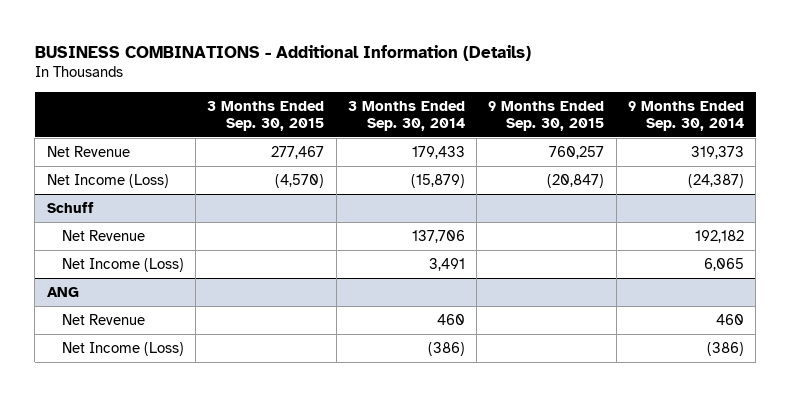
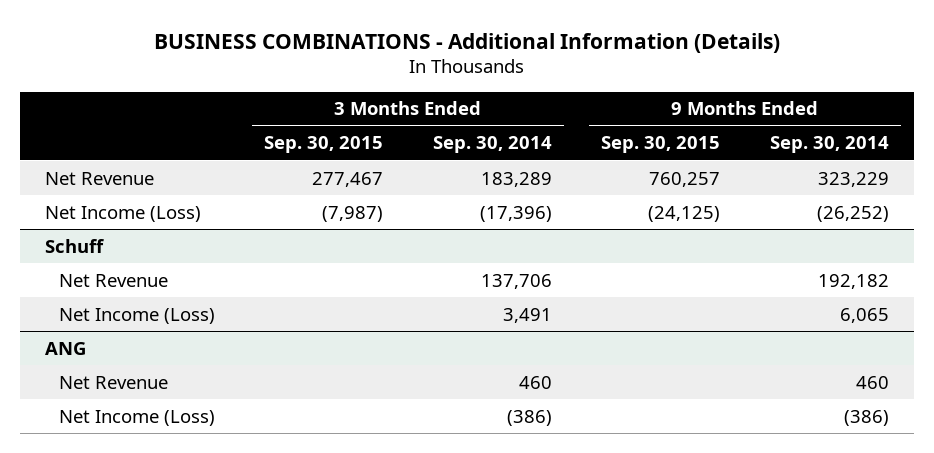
- Net Revenue | 277,467 | 179,433 | 760,257 | 319,373
- Net Income (Loss) | (4,570) | (15,879) | (20,847) | (24,387)
+ Net Revenue | 277,467 | 183,289 | 760,257 | 323,229
+ Net Income (Loss) | (7,987) | (17,396) | (24,125) | (26,252)

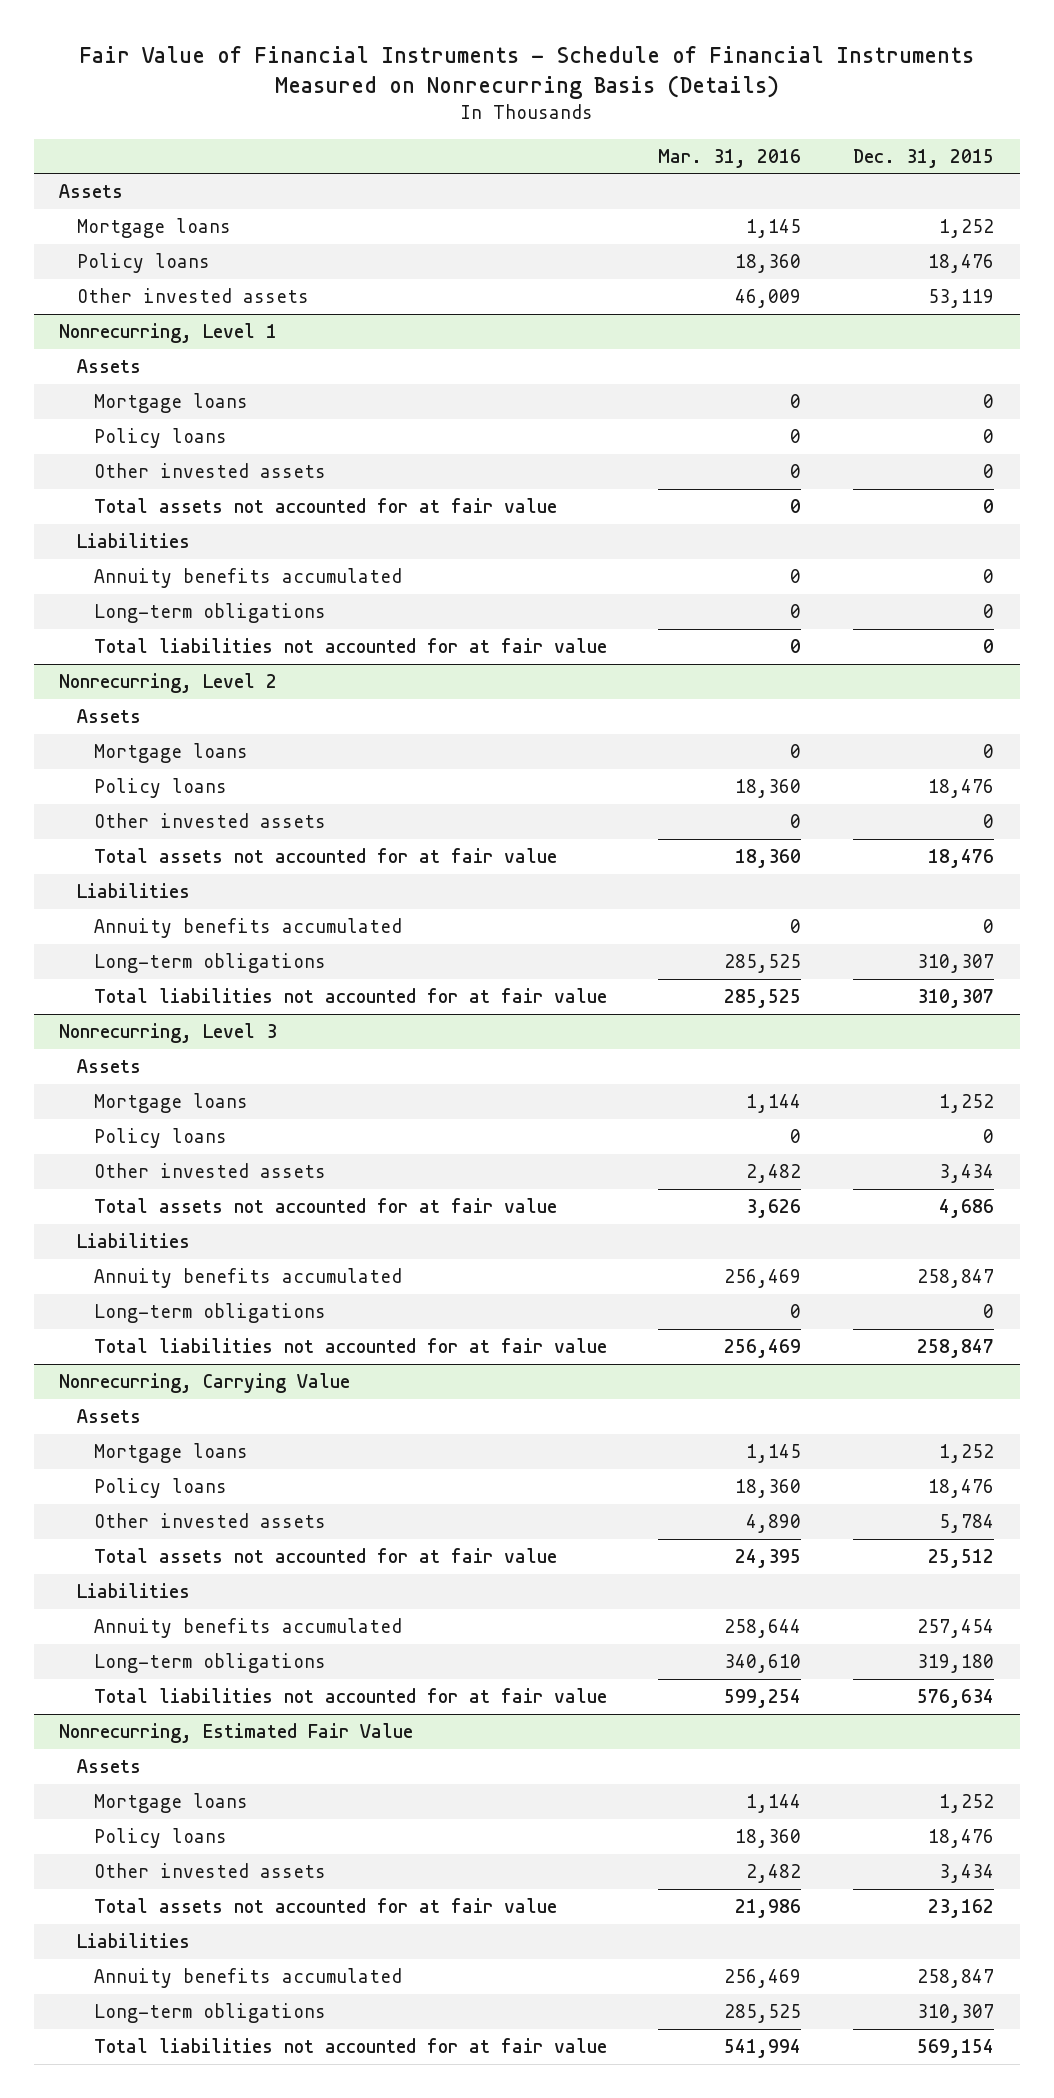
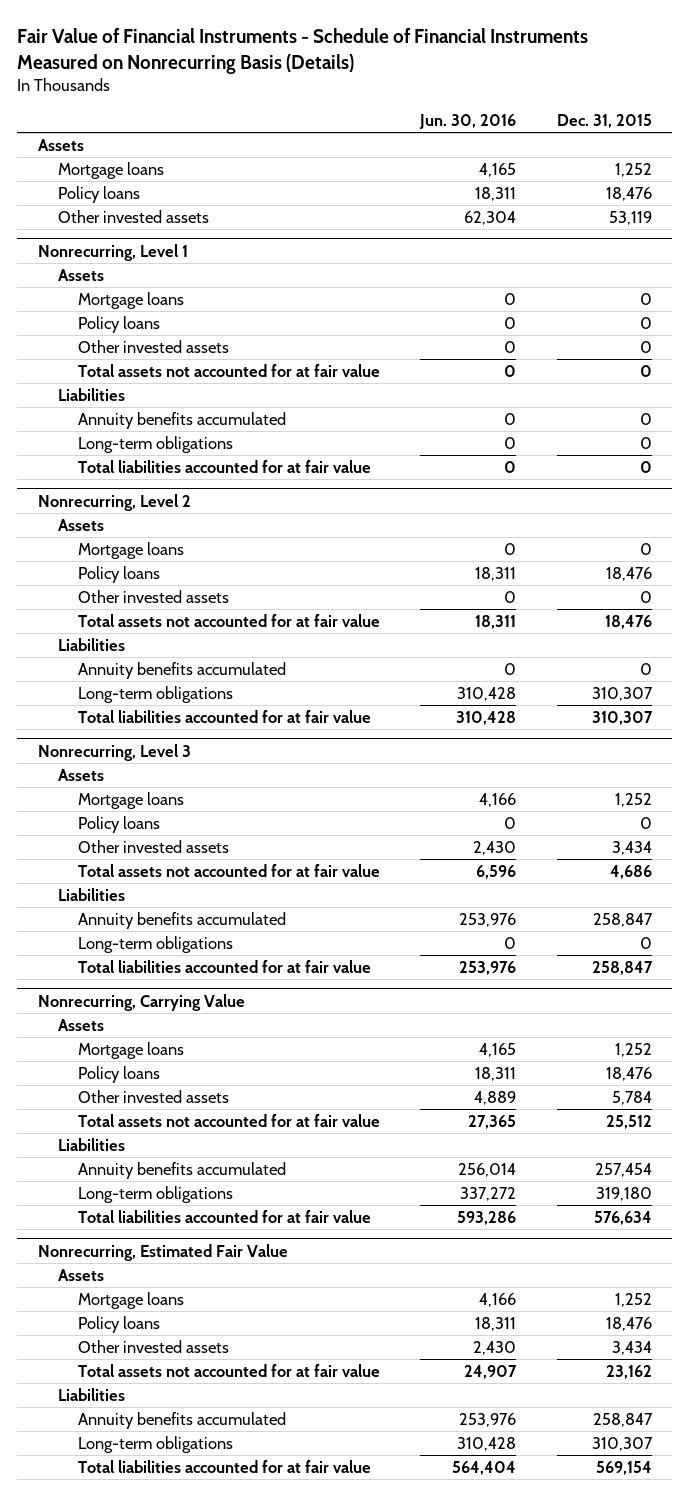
- | Mar. 31, 2016 | Dec. 31, 2015
+ | Jun. 30, 2016 | Dec. 31, 2015
@ Nonrecurring, Level 1
- Total liabilities not accounted for at fair value | 0 | 0
+ Total liabilities accounted for at fair value | 0 | 0
@ Nonrecurring, Level 2
- Total liabilities not accounted for at fair value | 285,525 | 310,307
+ Total liabilities accounted for at fair value | 310,428 | 310,307
@ Nonrecurring, Level 3
- Total liabilities not accounted for at fair value | 256,469 | 258,847
+ Total liabilities accounted for at fair value | 253,976 | 258,847
@ Nonrecurring, Carrying Value
- Total liabilities not accounted for at fair value | 599,254 | 576,634
+ Total liabilities accounted for at fair value | 593,286 | 576,634
@ Nonrecurring, Estimated Fair Value
- Total liabilities not accounted for at fair value | 541,994 | 569,154
+ Total liabilities accounted for at fair value | 564,404 | 569,154

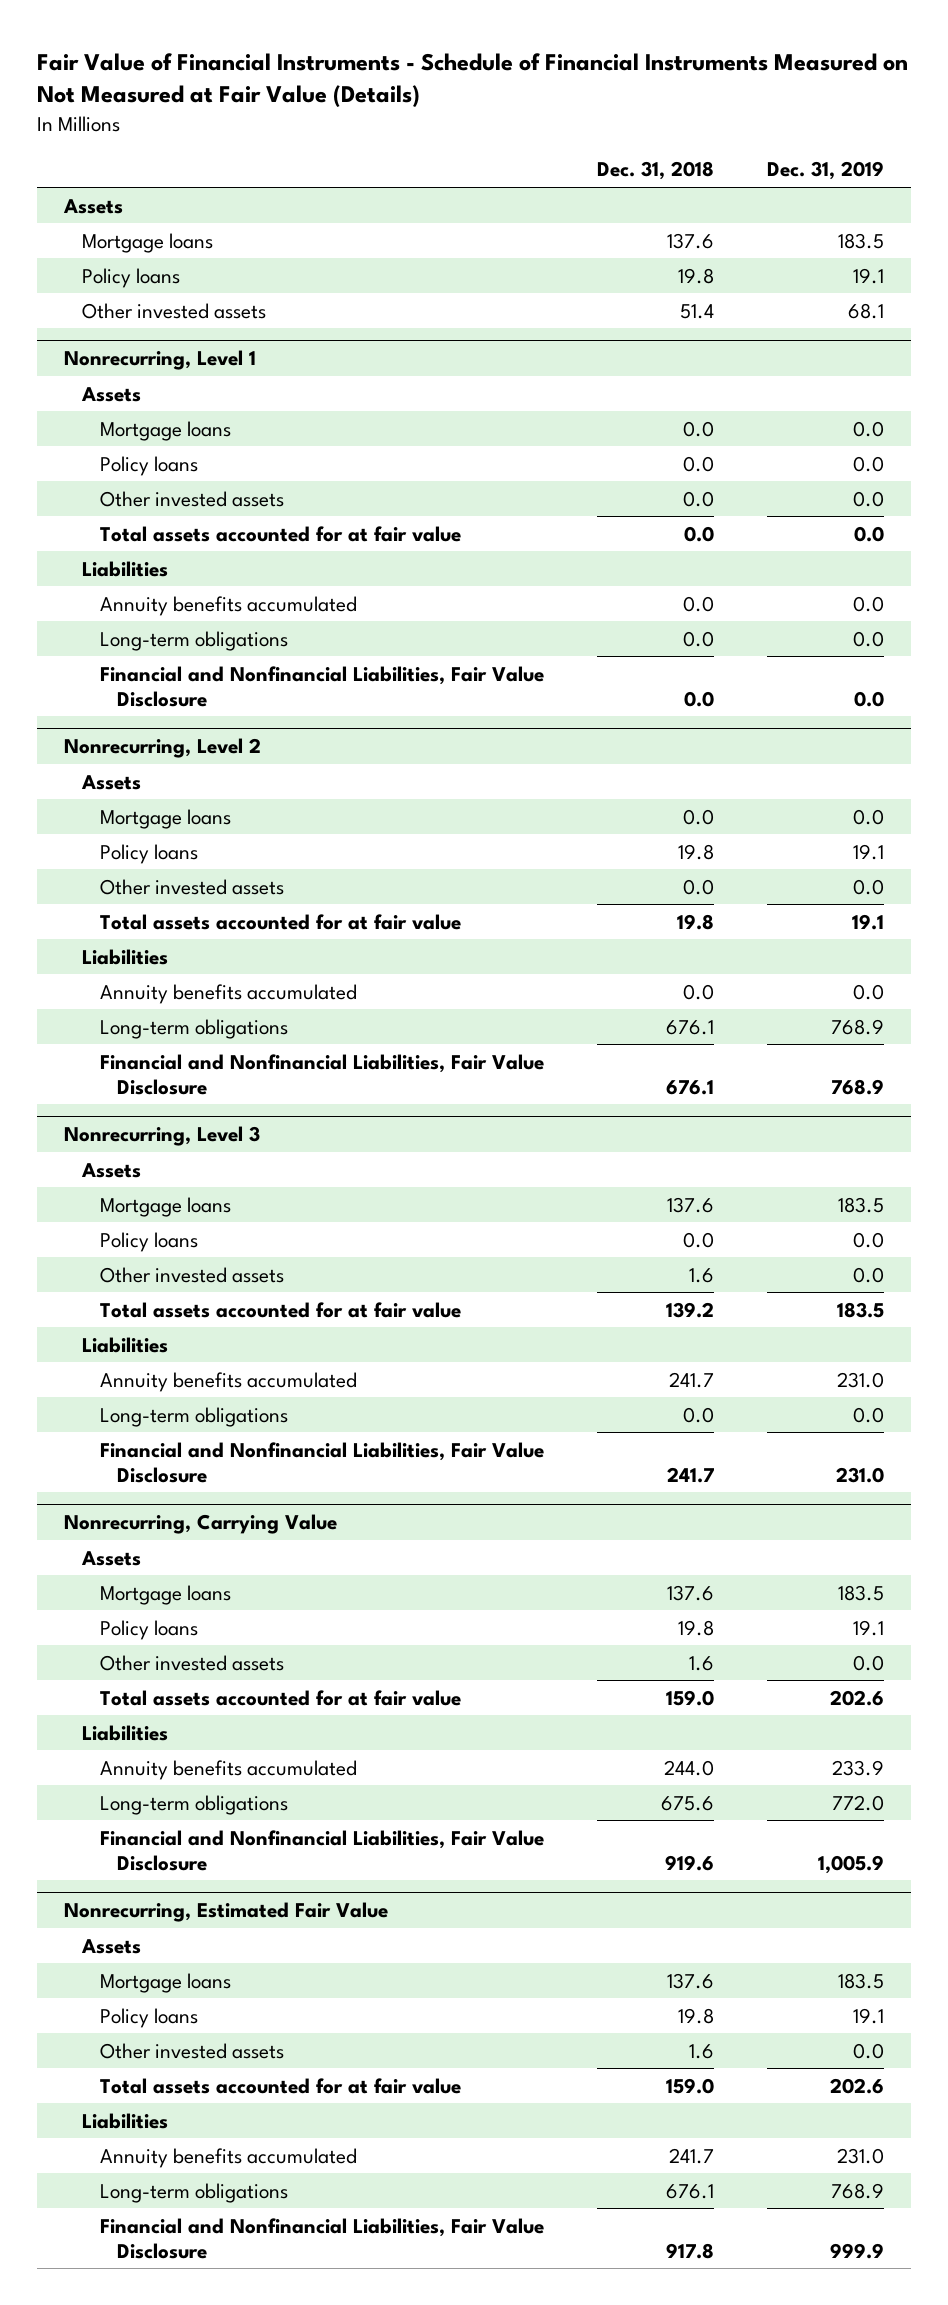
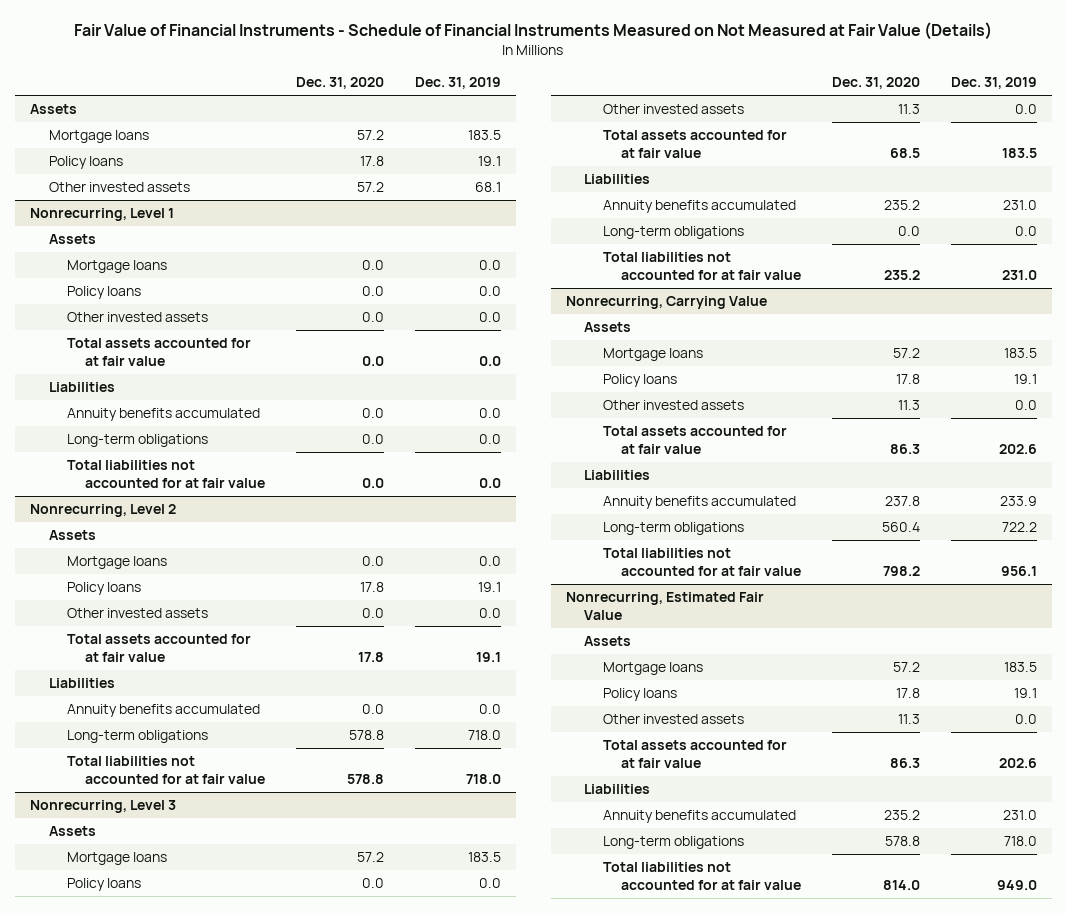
- | Dec. 31, 2018 | Dec. 31, 2019
+ | Dec. 31, 2020 | Dec. 31, 2019
@ Nonrecurring, Level 1
- Financial and Nonfinancial Liabilities, Fair Value Disclosure | 0.0 | 0.0
+ Total liabilities not accounted for at fair value | 0.0 | 0.0
@ Nonrecurring, Level 2
- Long-term obligations | 676.1 | 768.9
- Financial and Nonfinancial Liabilities, Fair Value Disclosure | 676.1 | 768.9
+ Long-term obligations | 578.8 | 718.0
+ Total liabilities not accounted for at fair value | 578.8 | 718.0
@ Nonrecurring, Level 3
- Financial and Nonfinancial Liabilities, Fair Value Disclosure | 241.7 | 231.0
+ Total liabilities not accounted for at fair value | 235.2 | 231.0
@ Nonrecurring, Carrying Value
- Long-term obligations | 675.6 | 772.0
- Financial and Nonfinancial Liabilities, Fair Value Disclosure | 919.6 | 1,005.9
+ Long-term obligations | 560.4 | 722.2
+ Total liabilities not accounted for at fair value | 798.2 | 956.1
@ Nonrecurring, Estimated Fair Value
- Long-term obligations | 676.1 | 768.9
- Financial and Nonfinancial Liabilities, Fair Value Disclosure | 917.8 | 999.9
+ Long-term obligations | 578.8 | 718.0
+ Total liabilities not accounted for at fair value | 814.0 | 949.0

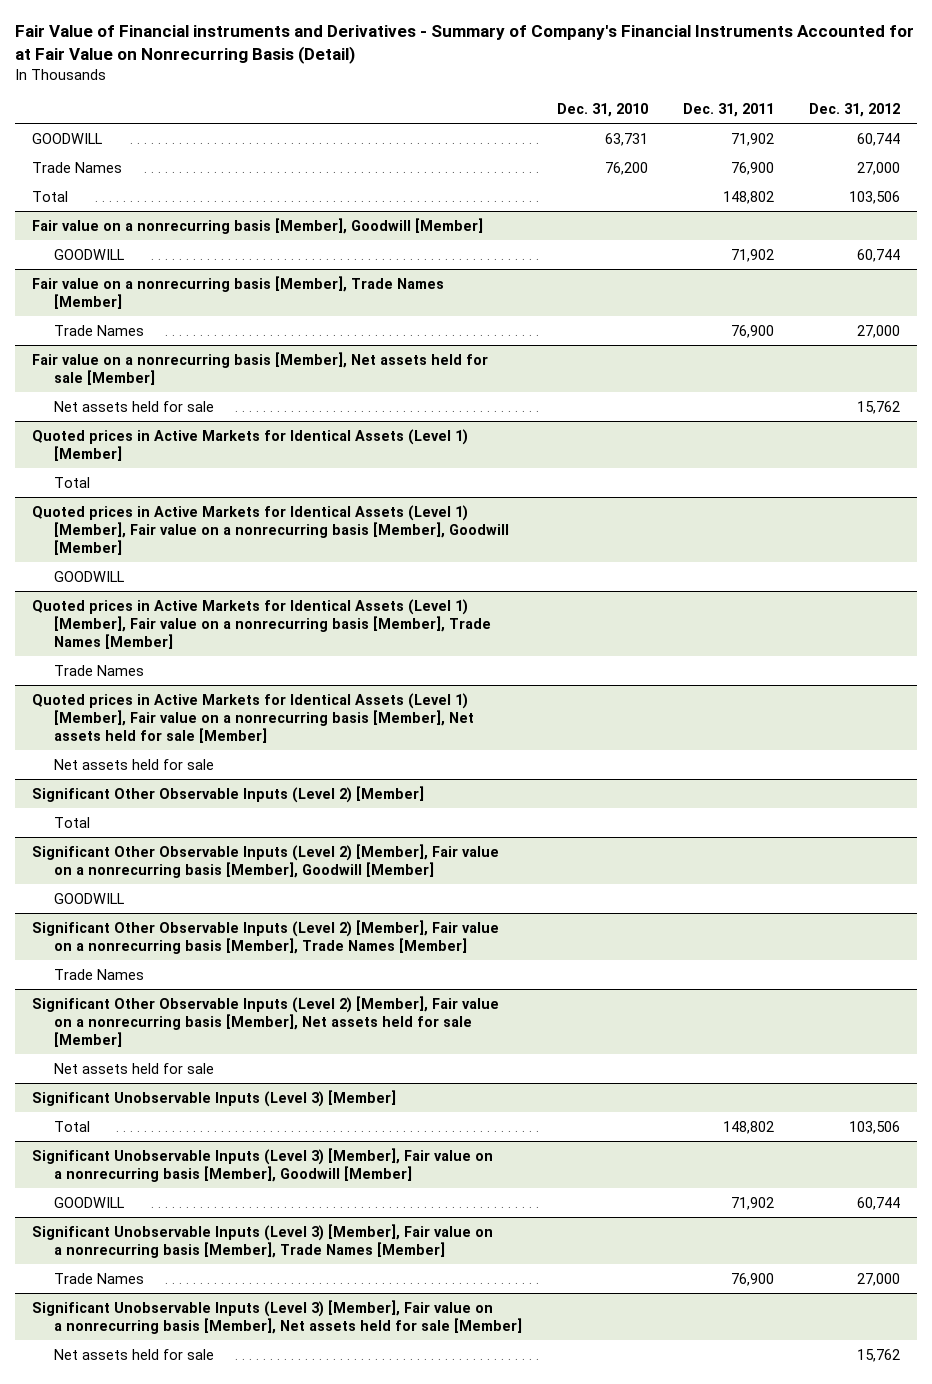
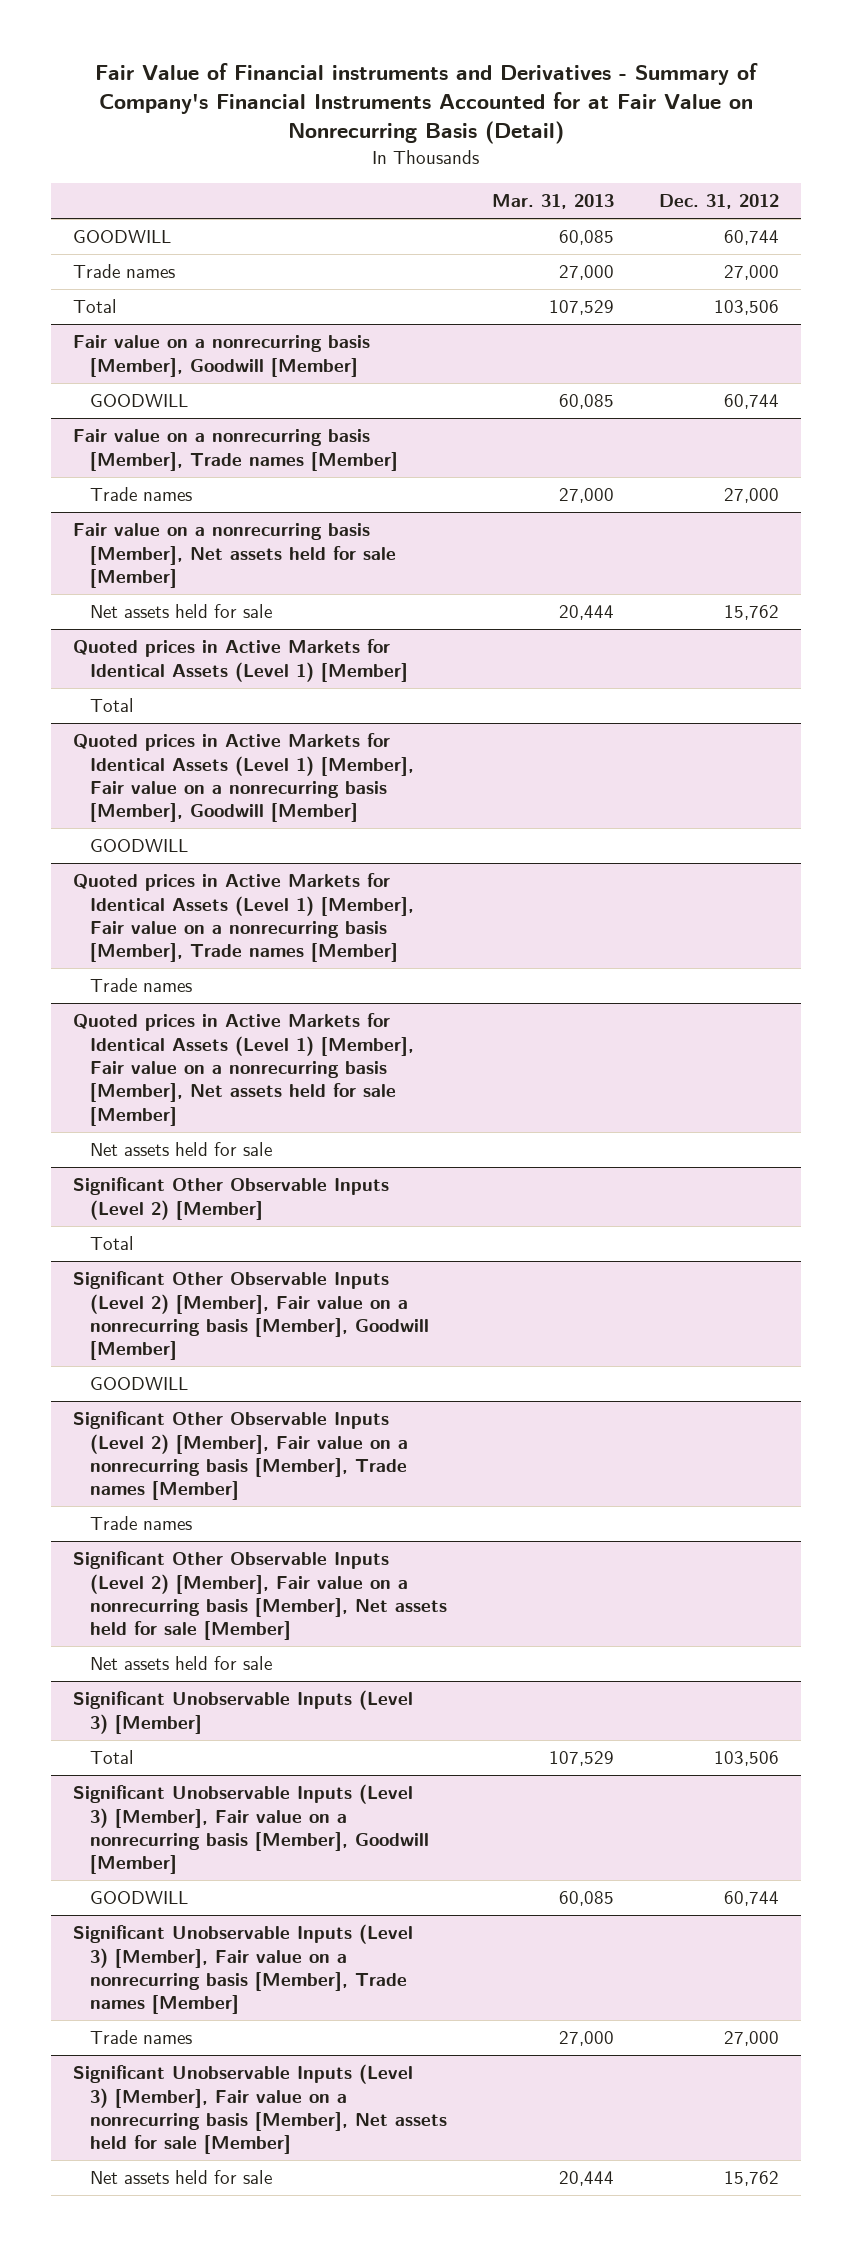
- | Dec. 31, 2010 | Dec. 31, 2011 | Dec. 31, 2012
+ | Mar. 31, 2013 | Dec. 31, 2012
- Trade Names | 76,200 | 76,900 | 27,000
+ Trade names | 27,000 | 27,000
- Fair value on a nonrecurring basis [Member], Trade Names [Member]
- Trade Names | | 76,900 | 27,000
+ Fair value on a nonrecurring basis [Member], Trade names [Member]
+ Trade names | 27,000 | 27,000
- Quoted prices in Active Markets for Identical Assets (Level 1) [Member], Fair value on a nonrecurring basis [Member], Trade Names [Member]
- Trade Names
+ Quoted prices in Active Markets for Identical Assets (Level 1) [Member], Fair value on a nonrecurring basis [Member], Trade names [Member]
+ Trade names
- Significant Other Observable Inputs (Level 2) [Member], Fair value on a nonrecurring basis [Member], Trade Names [Member]
- Trade Names
+ Significant Other Observable Inputs (Level 2) [Member], Fair value on a nonrecurring basis [Member], Trade names [Member]
+ Trade names
- Significant Unobservable Inputs (Level 3) [Member], Fair value on a nonrecurring basis [Member], Trade Names [Member]
- Trade Names | | 76,900 | 27,000
+ Significant Unobservable Inputs (Level 3) [Member], Fair value on a nonrecurring basis [Member], Trade names [Member]
+ Trade names | 27,000 | 27,000

